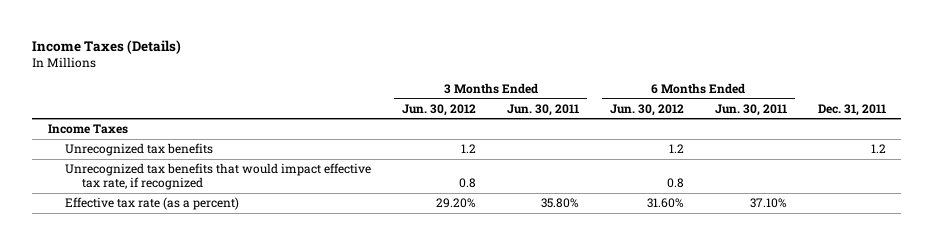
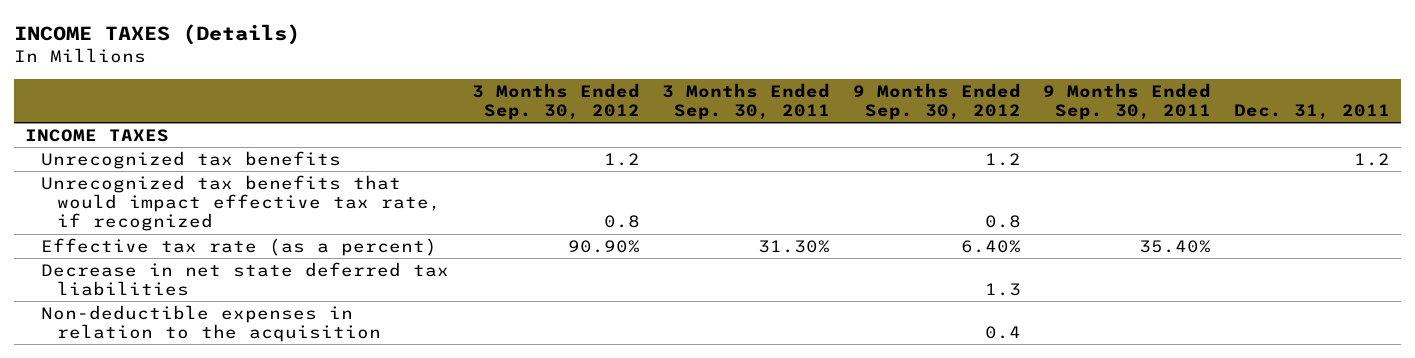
- Income Taxes (Details)
+ INCOME TAXES (Details)
- | 3 Months Ended Jun. 30, 2012 | 3 Months Ended Jun. 30, 2011 | 6 Months Ended Jun. 30, 2012 | 6 Months Ended Jun. 30, 2011 | Dec. 31, 2011
+ | 3 Months Ended Sep. 30, 2012 | 3 Months Ended Sep. 30, 2011 | 9 Months Ended Sep. 30, 2012 | 9 Months Ended Sep. 30, 2011 | Dec. 31, 2011
- Income Taxes
+ INCOME TAXES
+ Decrease in net state deferred tax liabilities | | | 1.3 | |
+ Non-deductible expenses in relation to the acquisition | | | 0.4 | |

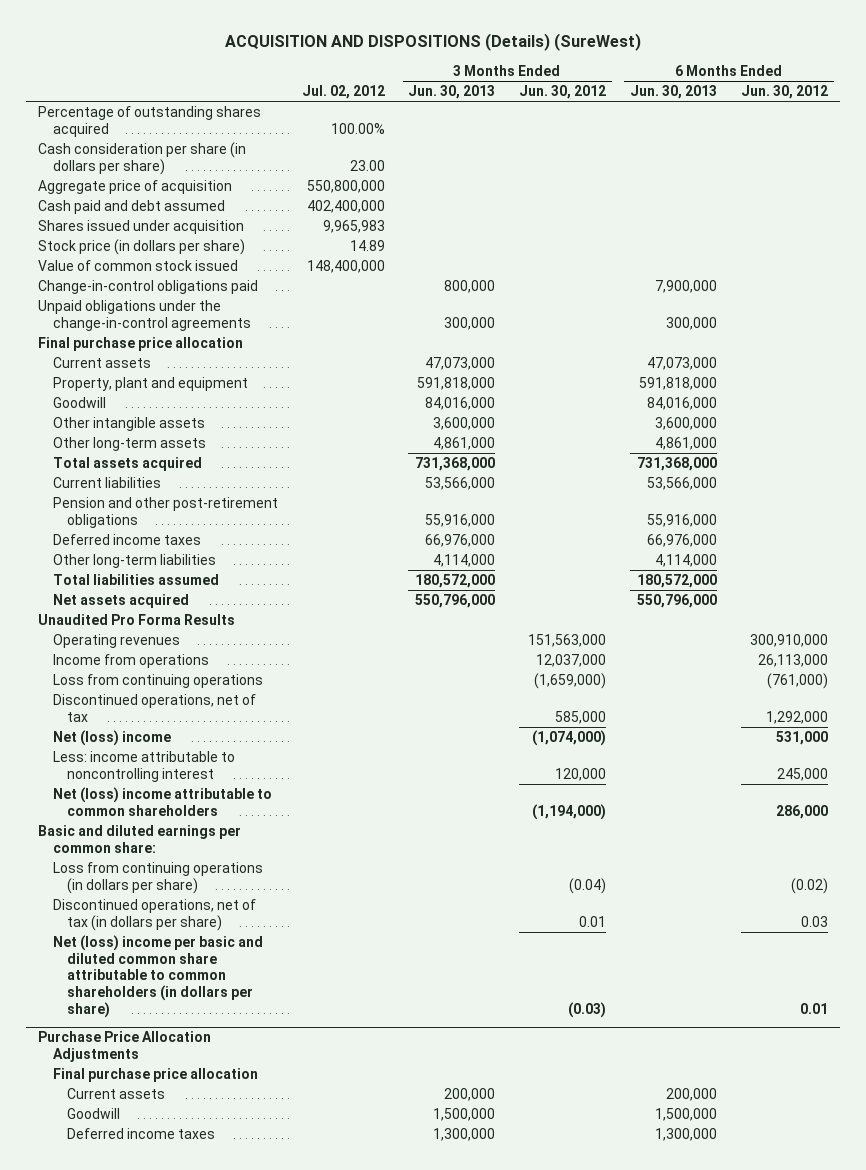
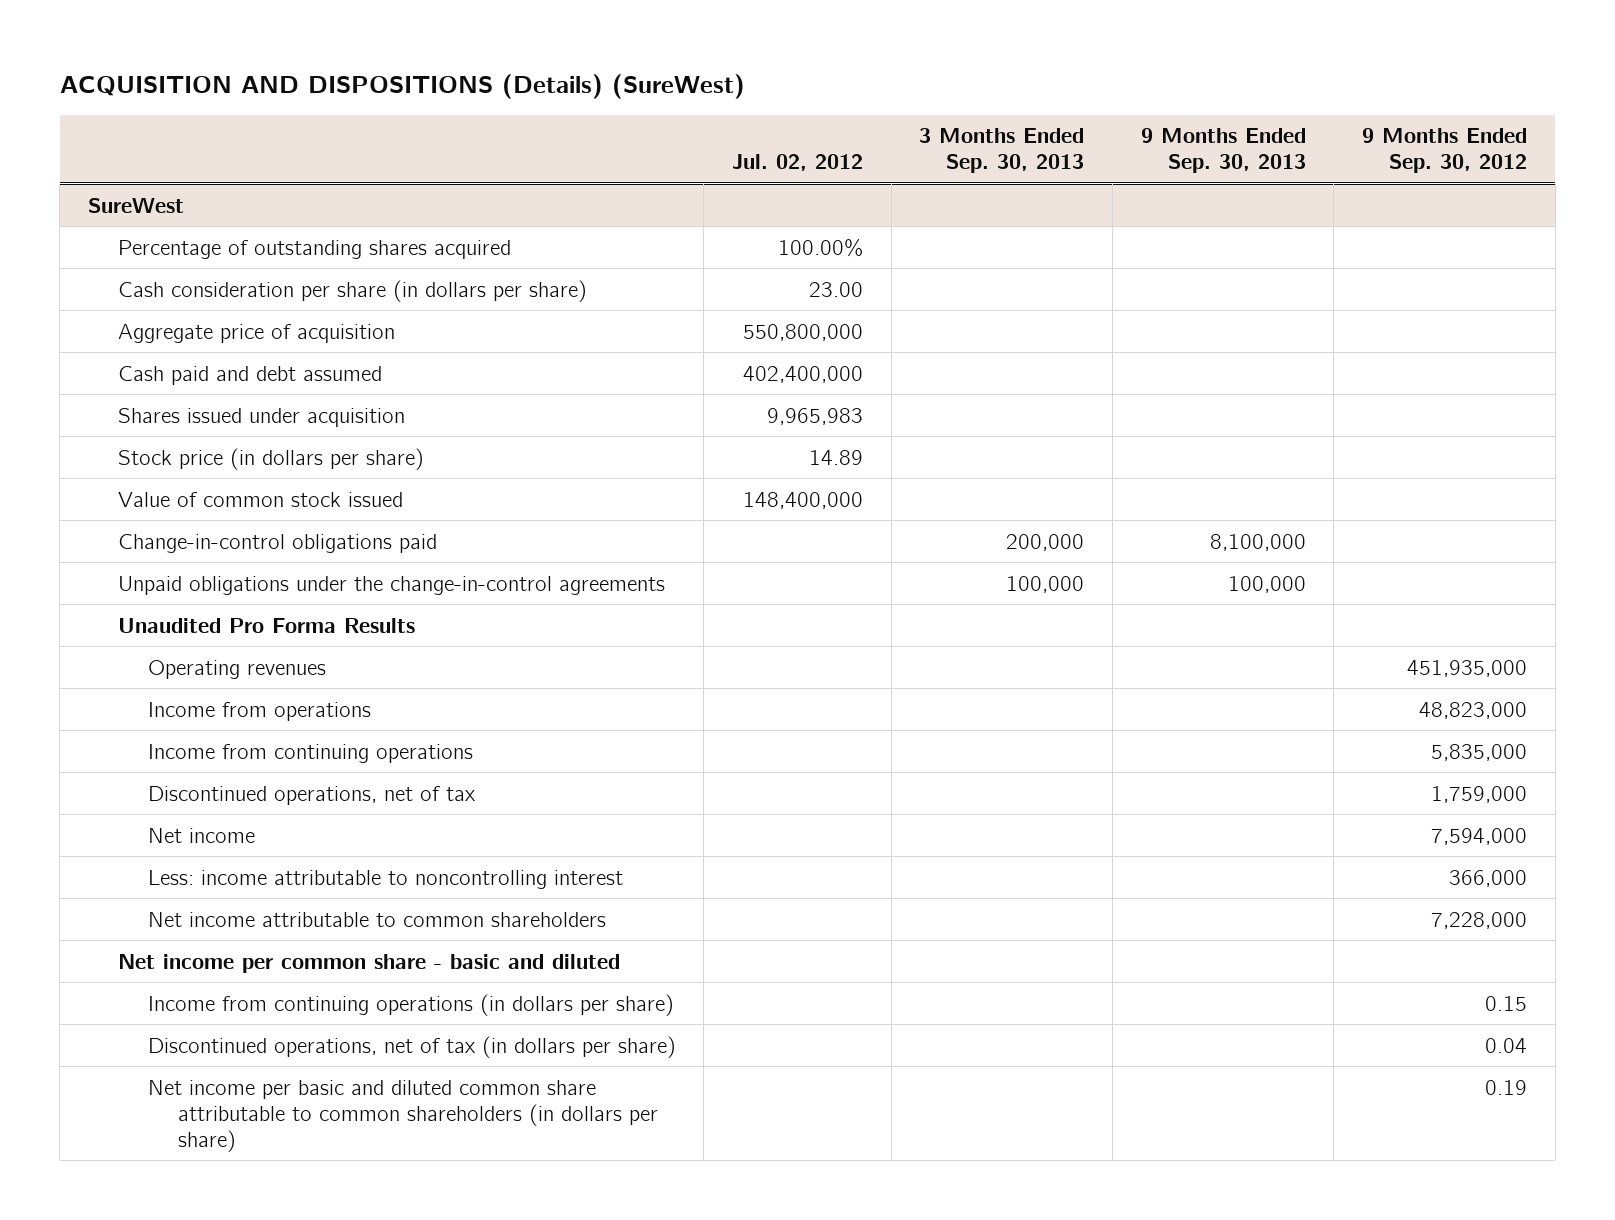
- | Jul. 02, 2012 | 3 Months Ended Jun. 30, 2013 | 3 Months Ended Jun. 30, 2012 | 6 Months Ended Jun. 30, 2013 | 6 Months Ended Jun. 30, 2012
+ | Jul. 02, 2012 | 3 Months Ended Sep. 30, 2013 | 9 Months Ended Sep. 30, 2013 | 9 Months Ended Sep. 30, 2012
+ SureWest
- Final purchase price allocation
- Current assets | | 47,073,000 | | 47,073,000 |
- Property, plant and equipment | | 591,818,000 | | 591,818,000 |
- Goodwill | | 84,016,000 | | 84,016,000 |
- Other intangible assets | | 3,600,000 | | 3,600,000 |
- Other long-term assets | | 4,861,000 | | 4,861,000 |
- Total assets acquired | | 731,368,000 | | 731,368,000 |
- Current liabilities | | 53,566,000 | | 53,566,000 |
- Pension and other post-retirement obligations | | 55,916,000 | | 55,916,000 |
- Deferred income taxes | | 66,976,000 | | 66,976,000 |
- Other long-term liabilities | | 4,114,000 | | 4,114,000 |
- Total liabilities assumed | | 180,572,000 | | 180,572,000 |
- Net assets acquired | | 550,796,000 | | 550,796,000 |
- Loss from continuing operations | | | (1,659,000) | | (761,000)
+ Income from continuing operations | | | | 5,835,000
- Net (loss) income | | | (1,074,000) | | 531,000
+ Net income | | | | 7,594,000
- Net (loss) income attributable to common shareholders | | | (1,194,000) | | 286,000
- Basic and diluted earnings per common share:
- Loss from continuing operations (in dollars per share) | | | (0.04) | | (0.02)
+ Net income attributable to common shareholders | | | | 7,228,000
+ Net income per common share - basic and diluted
+ Income from continuing operations (in dollars per share) | | | | 0.15
- Net (loss) income per basic and diluted common share attributable to common shareholders (in dollars per share) | | | (0.03) | | 0.01
- Purchase Price Allocation Adjustments
- Final purchase price allocation
- Current assets | | 200,000 | | 200,000 |
- Goodwill | | 1,500,000 | | 1,500,000 |
- Deferred income taxes | | 1,300,000 | | 1,300,000 |
+ Net income per basic and diluted common share attributable to common shareholders (in dollars per share) | | | | 0.19

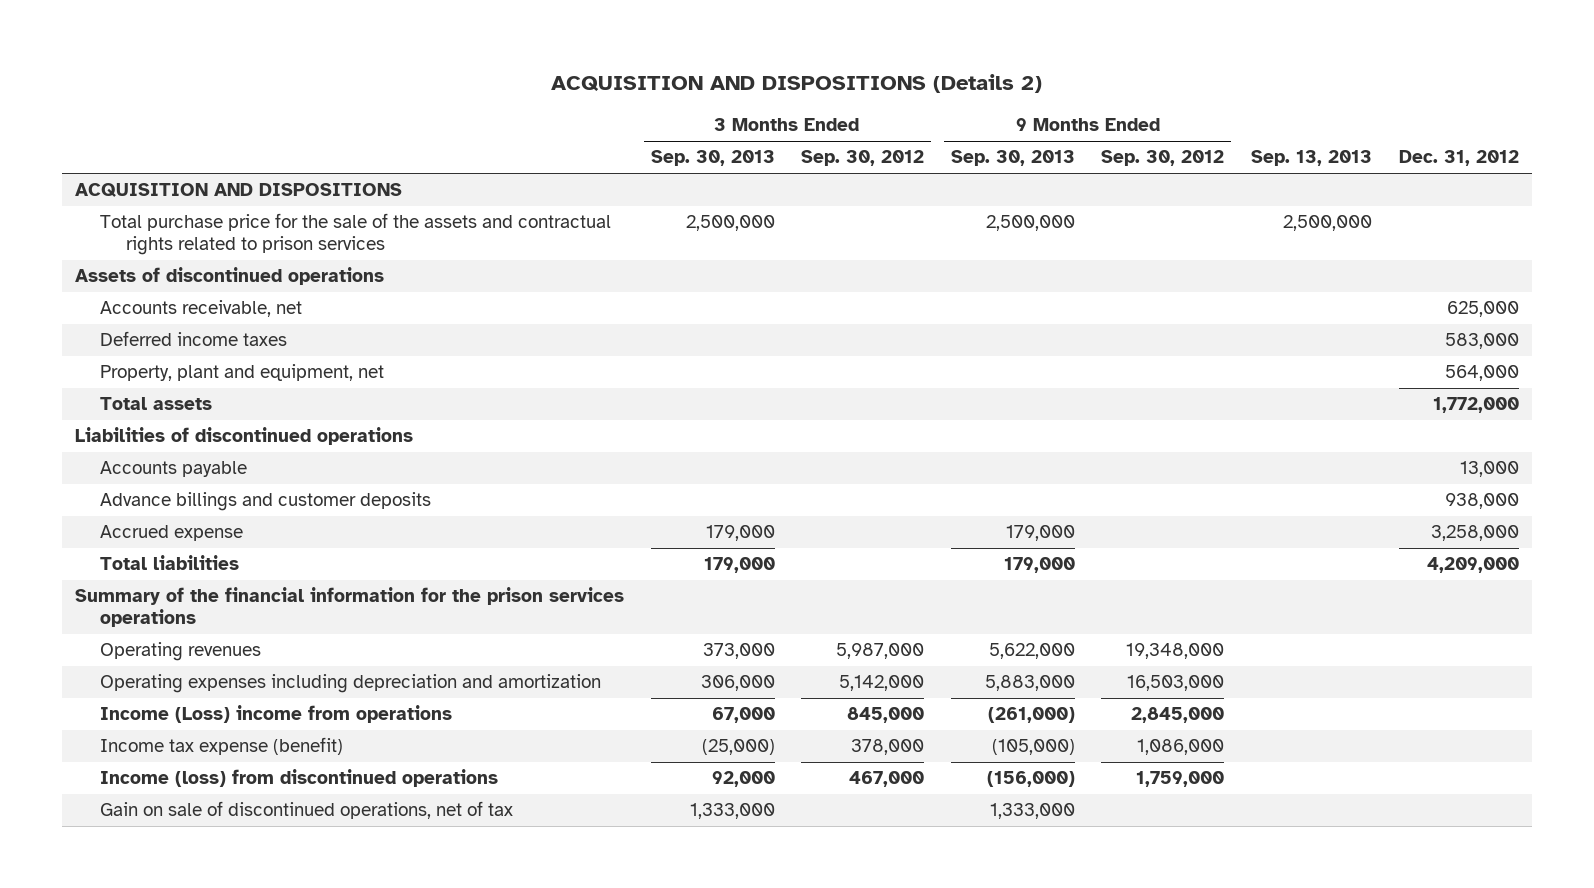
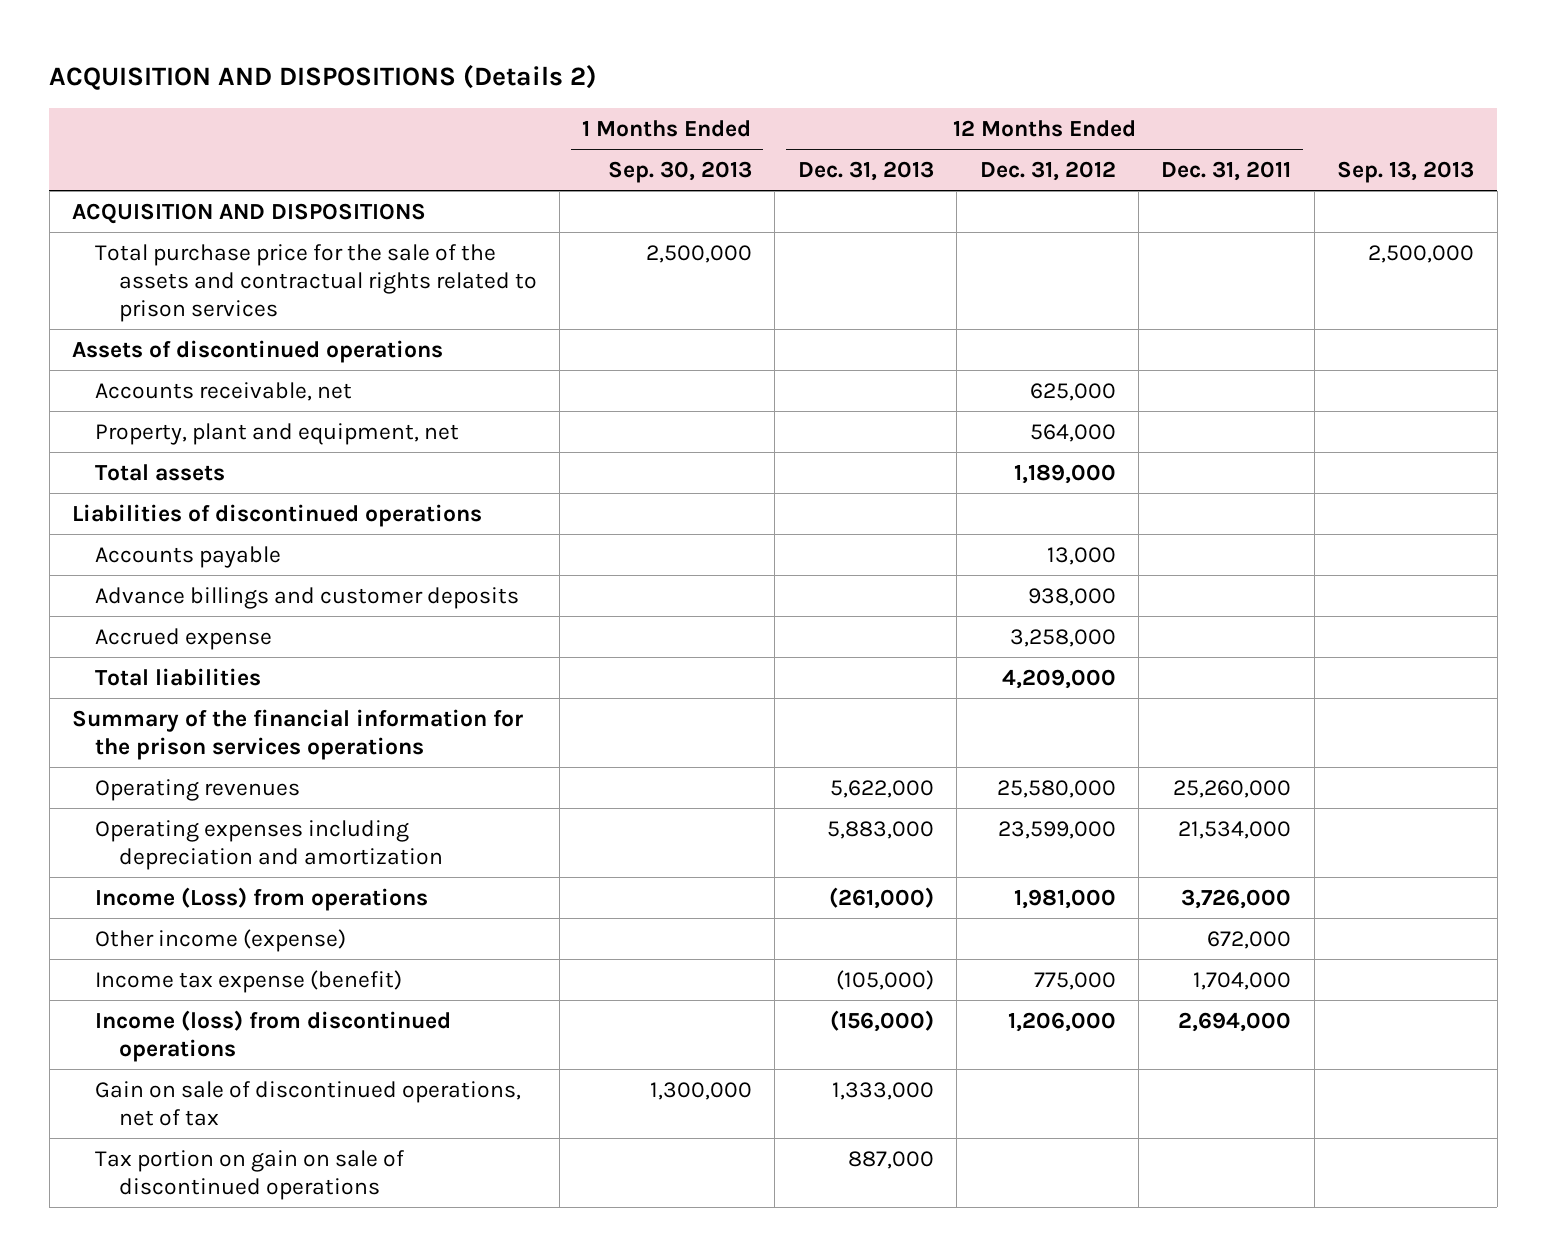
- | 3 Months Ended Sep. 30, 2013 | 3 Months Ended Sep. 30, 2012 | 9 Months Ended Sep. 30, 2013 | 9 Months Ended Sep. 30, 2012 | Sep. 13, 2013 | Dec. 31, 2012
+ | 1 Months Ended Sep. 30, 2013 | 12 Months Ended Dec. 31, 2013 | 12 Months Ended Dec. 31, 2012 | 12 Months Ended Dec. 31, 2011 | Sep. 13, 2013
- Deferred income taxes | | | | | | 583,000
- Income (Loss) income from operations | 67,000 | 845,000 | (261,000) | 2,845,000 | |
+ Income (Loss) from operations | | (261,000) | 1,981,000 | 3,726,000 |
+ Other income (expense) | | | | 672,000 |
+ Tax portion on gain on sale of discontinued operations | | 887,000 | | |

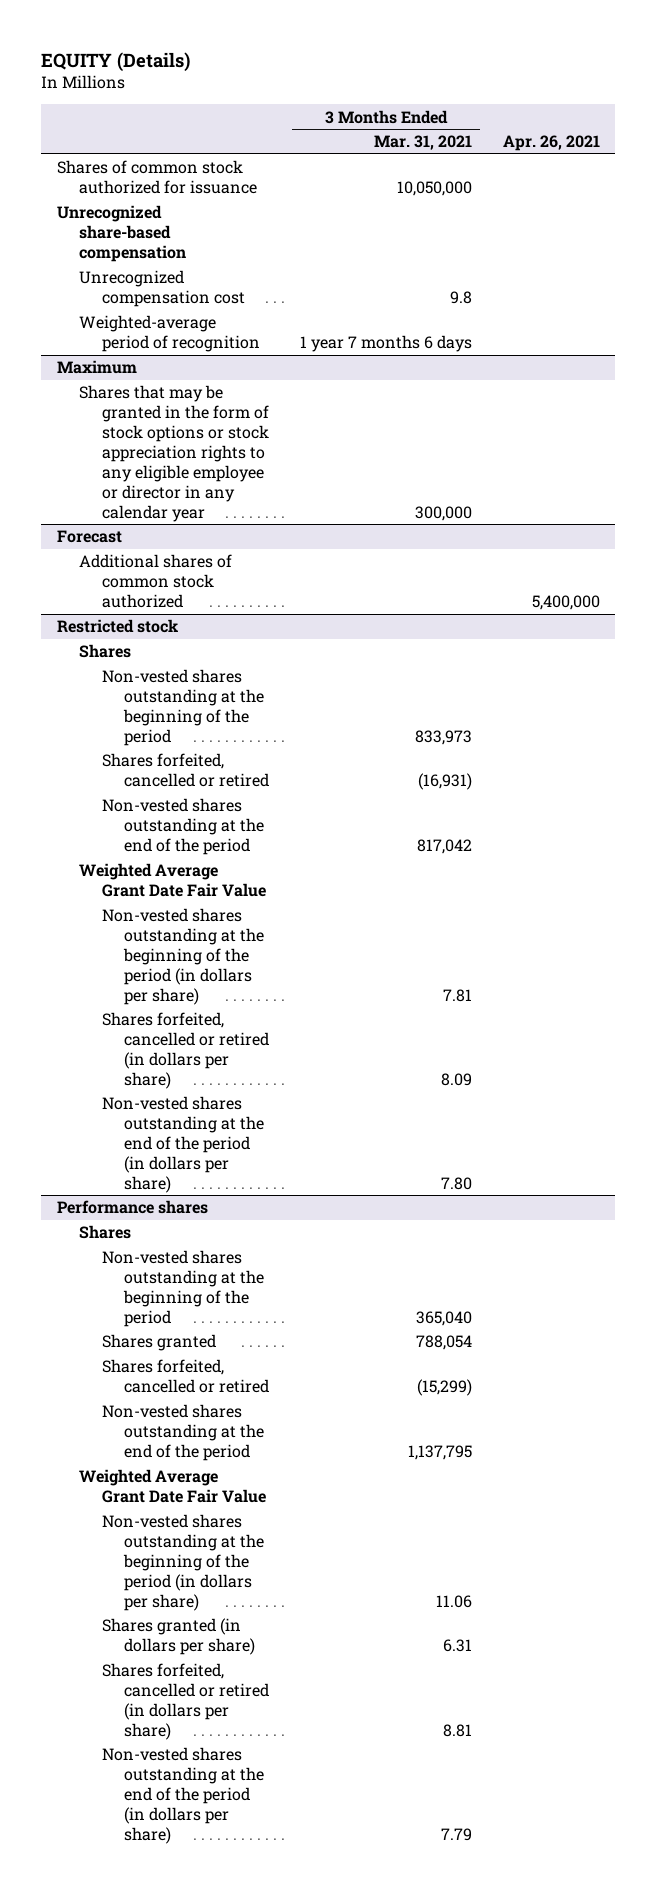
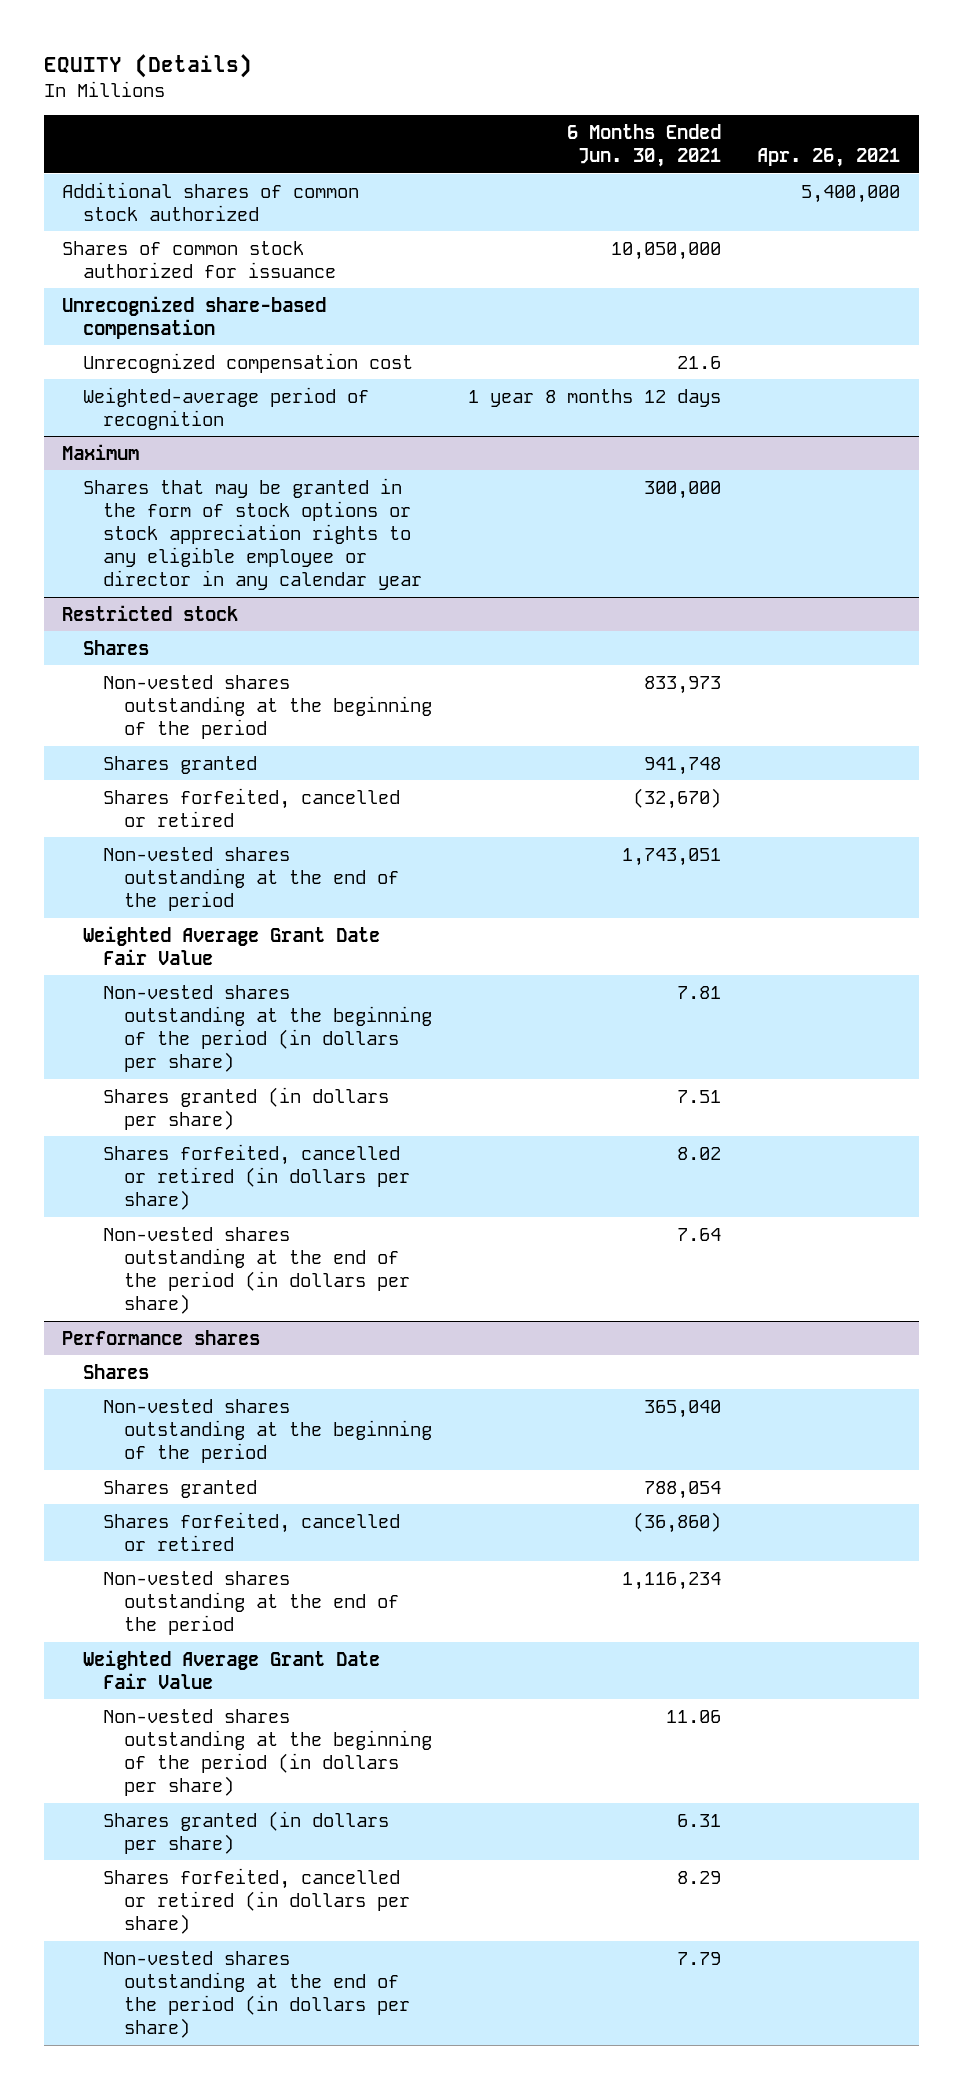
- | 3 Months Ended Mar. 31, 2021 | Apr. 26, 2021
+ | 6 Months Ended Jun. 30, 2021 | Apr. 26, 2021
+ Additional shares of common stock authorized | | 5,400,000
- Forecast
- Additional shares of common stock authorized | | 5,400,000
@ Restricted stock
+ Shares granted | 941,748 |
+ Shares granted (in dollars per share) | 7.51 |

